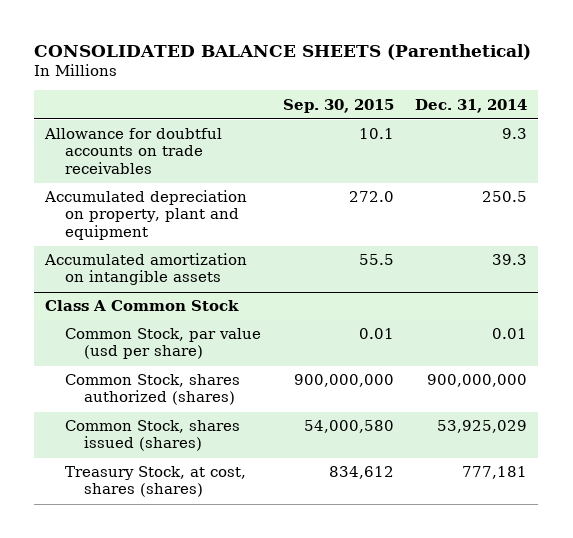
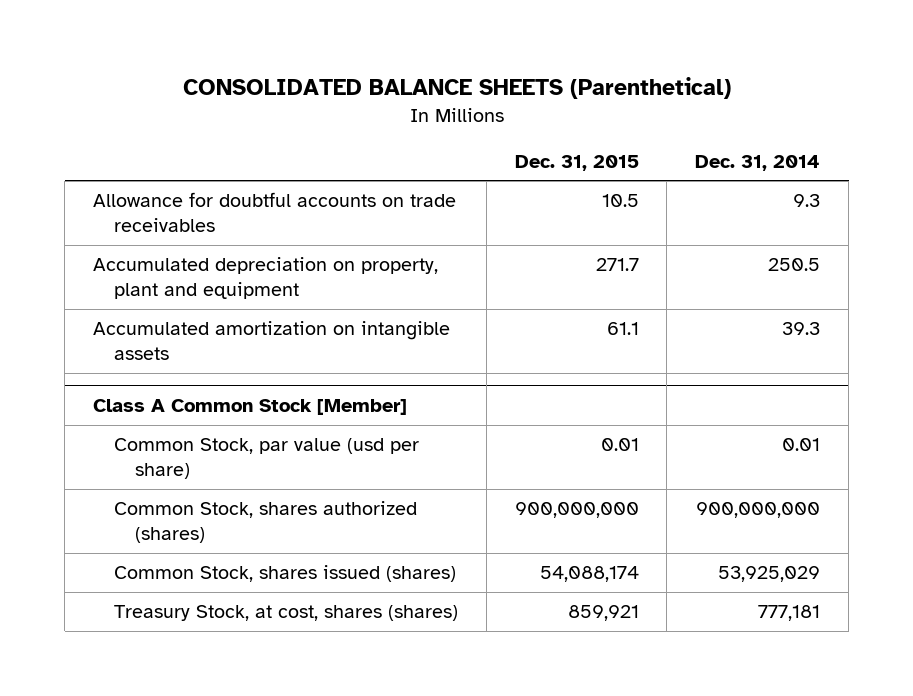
- | Sep. 30, 2015 | Dec. 31, 2014
+ | Dec. 31, 2015 | Dec. 31, 2014
- Class A Common Stock
+ Class A Common Stock [Member]

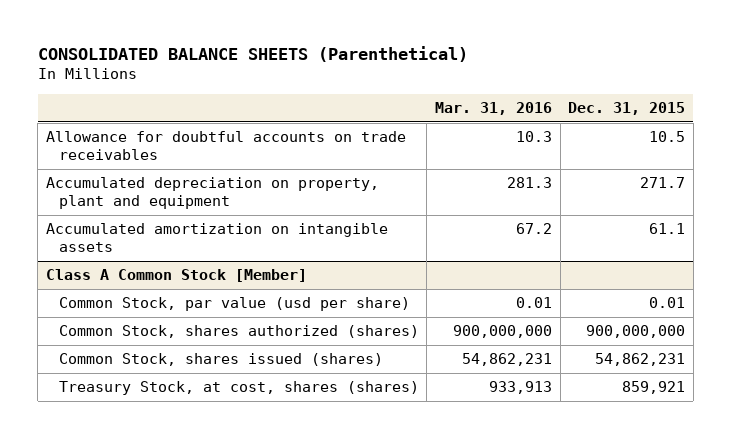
- | Dec. 31, 2015 | Dec. 31, 2014
+ | Mar. 31, 2016 | Dec. 31, 2015
@ Class A Common Stock [Member]
- Common Stock, shares issued (shares) | 54,088,174 | 53,925,029
+ Common Stock, shares issued (shares) | 54,862,231 | 54,862,231

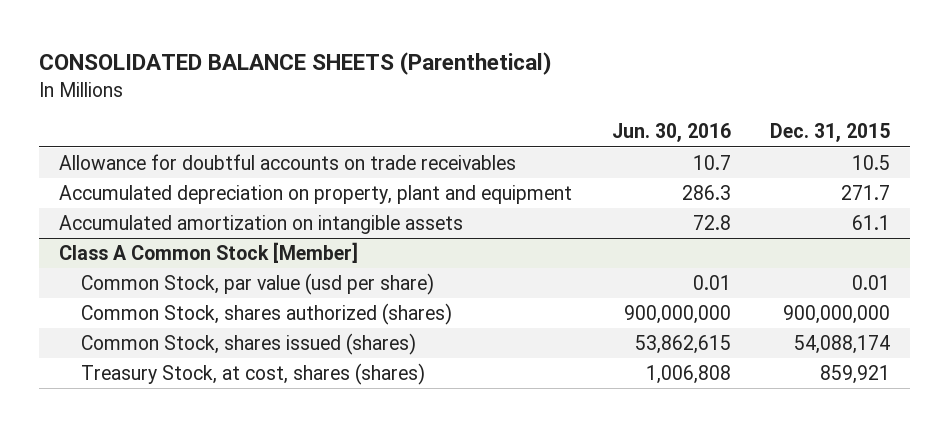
- | Mar. 31, 2016 | Dec. 31, 2015
+ | Jun. 30, 2016 | Dec. 31, 2015
@ Class A Common Stock [Member]
- Common Stock, shares issued (shares) | 54,862,231 | 54,862,231
+ Common Stock, shares issued (shares) | 53,862,615 | 54,088,174

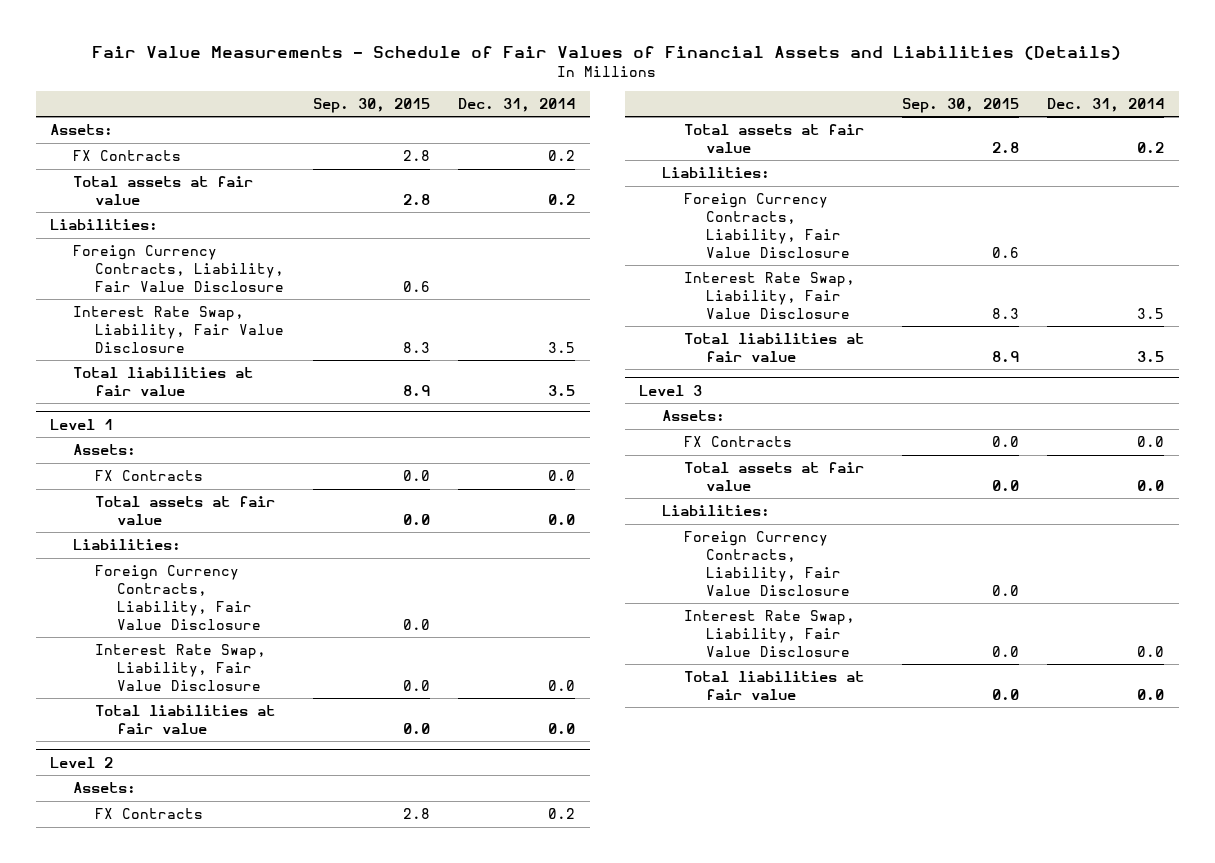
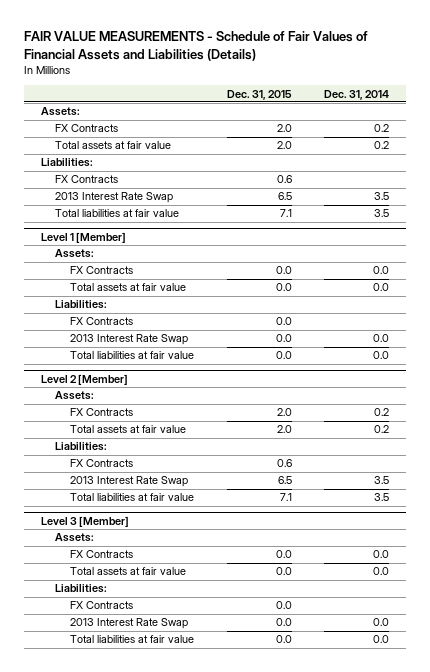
- Fair Value Measurements - Schedule of Fair Values of Financial Assets and Liabilities (Details)
+ FAIR VALUE MEASUREMENTS - Schedule of Fair Values of Financial Assets and Liabilities (Details)
- | Sep. 30, 2015 | Dec. 31, 2014
+ | Dec. 31, 2015 | Dec. 31, 2014
- Foreign Currency Contracts, Liability, Fair Value Disclosure | 0.6 |
- Interest Rate Swap, Liability, Fair Value Disclosure | 8.3 | 3.5
+ FX Contracts | 0.6 |
+ 2013 Interest Rate Swap | 6.5 | 3.5
- Level 1
+ Level 1 [Member]
- Foreign Currency Contracts, Liability, Fair Value Disclosure | 0.0 |
- Interest Rate Swap, Liability, Fair Value Disclosure | 0.0 | 0.0
+ FX Contracts | 0.0 |
+ 2013 Interest Rate Swap | 0.0 | 0.0
- Level 2
+ Level 2 [Member]
- Foreign Currency Contracts, Liability, Fair Value Disclosure | 0.6 |
- Interest Rate Swap, Liability, Fair Value Disclosure | 8.3 | 3.5
+ FX Contracts | 0.6 |
+ 2013 Interest Rate Swap | 6.5 | 3.5
- Level 3
+ Level 3 [Member]
- Foreign Currency Contracts, Liability, Fair Value Disclosure | 0.0 |
- Interest Rate Swap, Liability, Fair Value Disclosure | 0.0 | 0.0
+ FX Contracts | 0.0 |
+ 2013 Interest Rate Swap | 0.0 | 0.0

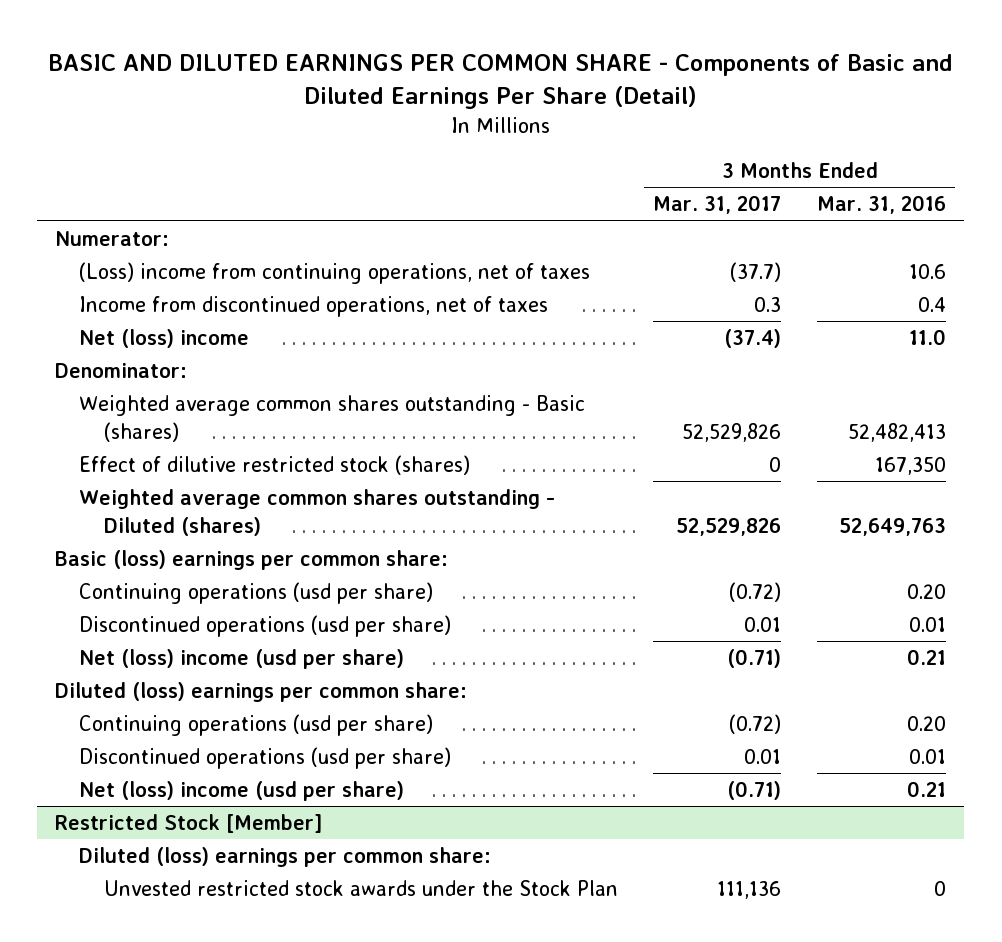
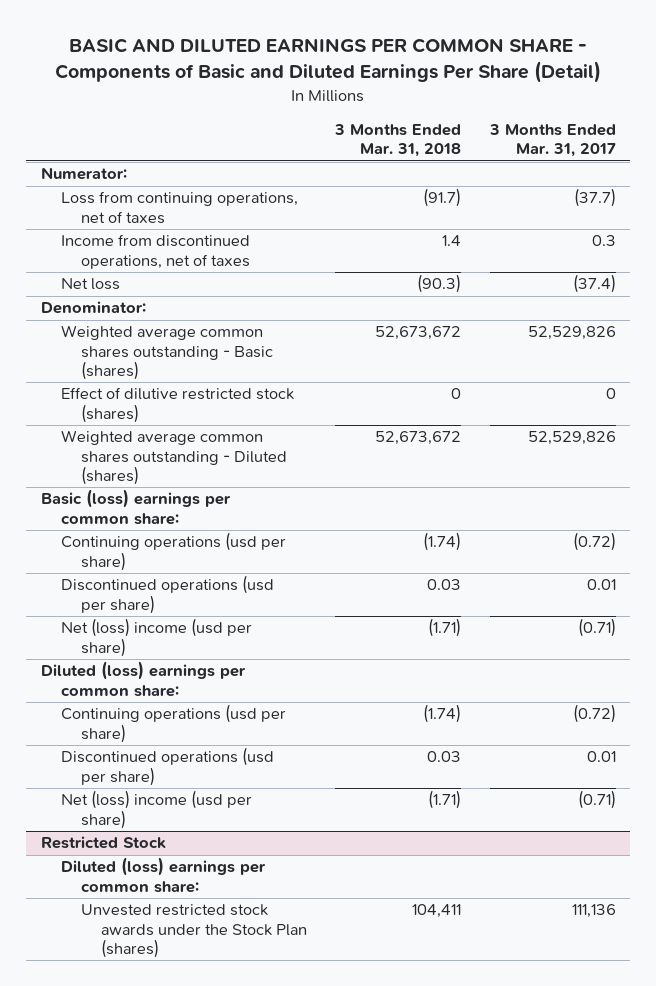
- | 3 Months Ended Mar. 31, 2017 | 3 Months Ended Mar. 31, 2016
+ | 3 Months Ended Mar. 31, 2018 | 3 Months Ended Mar. 31, 2017
- (Loss) income from continuing operations, net of taxes | (37.7) | 10.6
+ Loss from continuing operations, net of taxes | (91.7) | (37.7)
- Net (loss) income | (37.4) | 11.0
+ Net loss | (90.3) | (37.4)
- Restricted Stock [Member]
+ Restricted Stock
- Unvested restricted stock awards under the Stock Plan | 111,136 | 0
+ Unvested restricted stock awards under the Stock Plan (shares) | 104,411 | 111,136

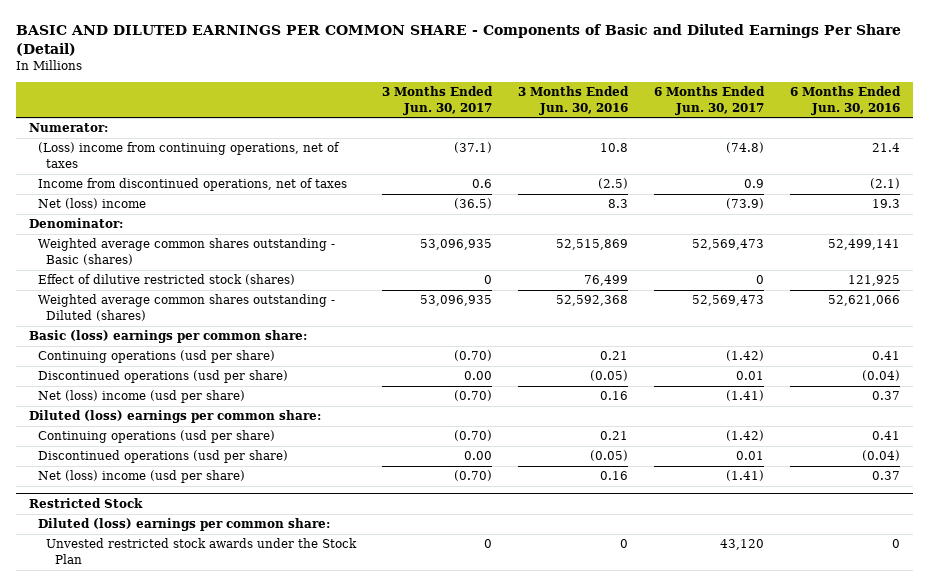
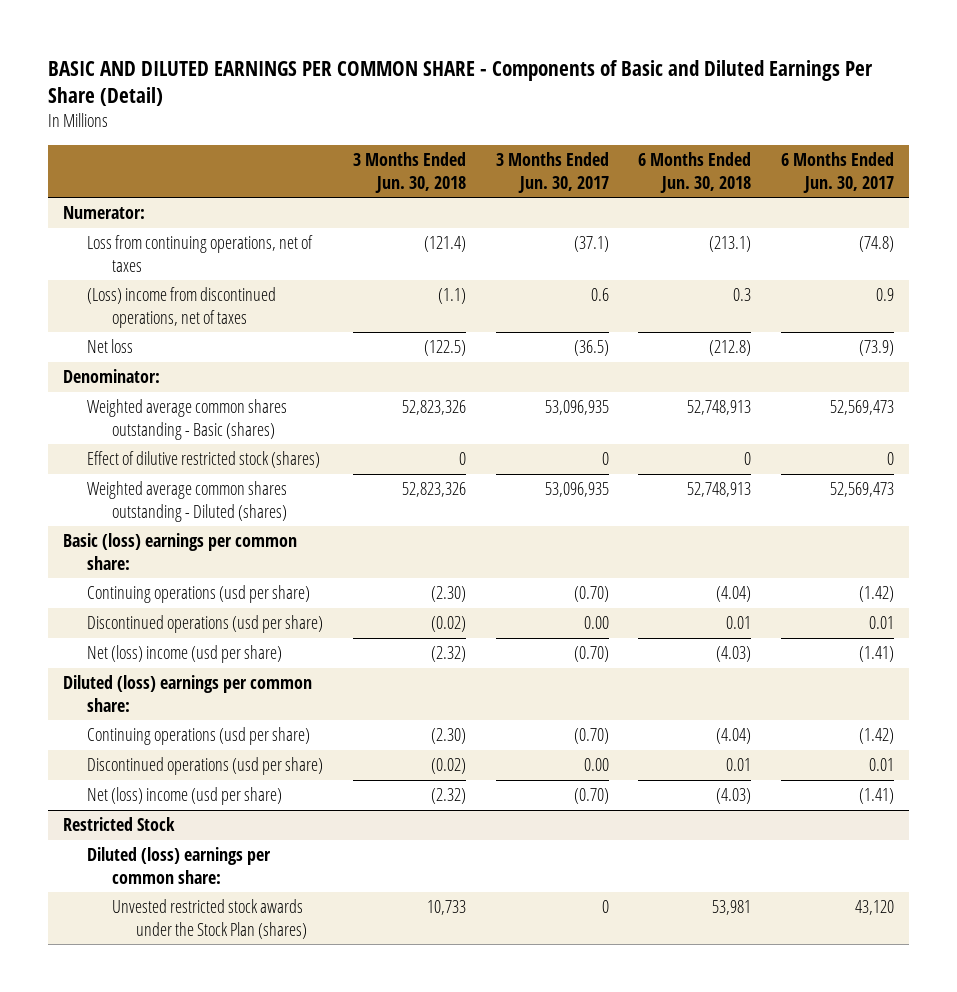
- | 3 Months Ended Jun. 30, 2017 | 3 Months Ended Jun. 30, 2016 | 6 Months Ended Jun. 30, 2017 | 6 Months Ended Jun. 30, 2016
+ | 3 Months Ended Jun. 30, 2018 | 3 Months Ended Jun. 30, 2017 | 6 Months Ended Jun. 30, 2018 | 6 Months Ended Jun. 30, 2017
- (Loss) income from continuing operations, net of taxes | (37.1) | 10.8 | (74.8) | 21.4
- Income from discontinued operations, net of taxes | 0.6 | (2.5) | 0.9 | (2.1)
- Net (loss) income | (36.5) | 8.3 | (73.9) | 19.3
+ Loss from continuing operations, net of taxes | (121.4) | (37.1) | (213.1) | (74.8)
+ (Loss) income from discontinued operations, net of taxes | (1.1) | 0.6 | 0.3 | 0.9
+ Net loss | (122.5) | (36.5) | (212.8) | (73.9)
@ Restricted Stock
- Unvested restricted stock awards under the Stock Plan | 0 | 0 | 43,120 | 0
+ Unvested restricted stock awards under the Stock Plan (shares) | 10,733 | 0 | 53,981 | 43,120

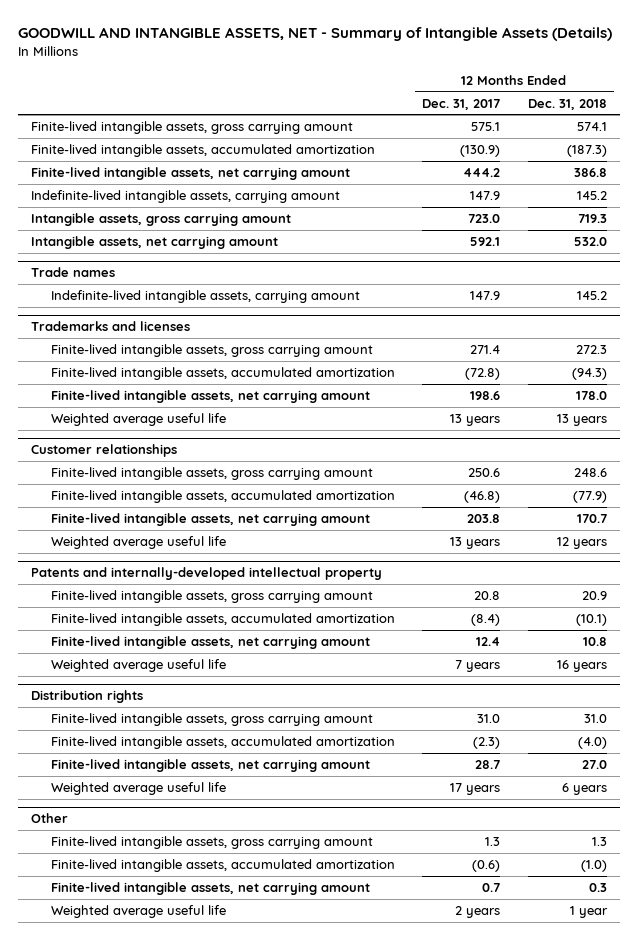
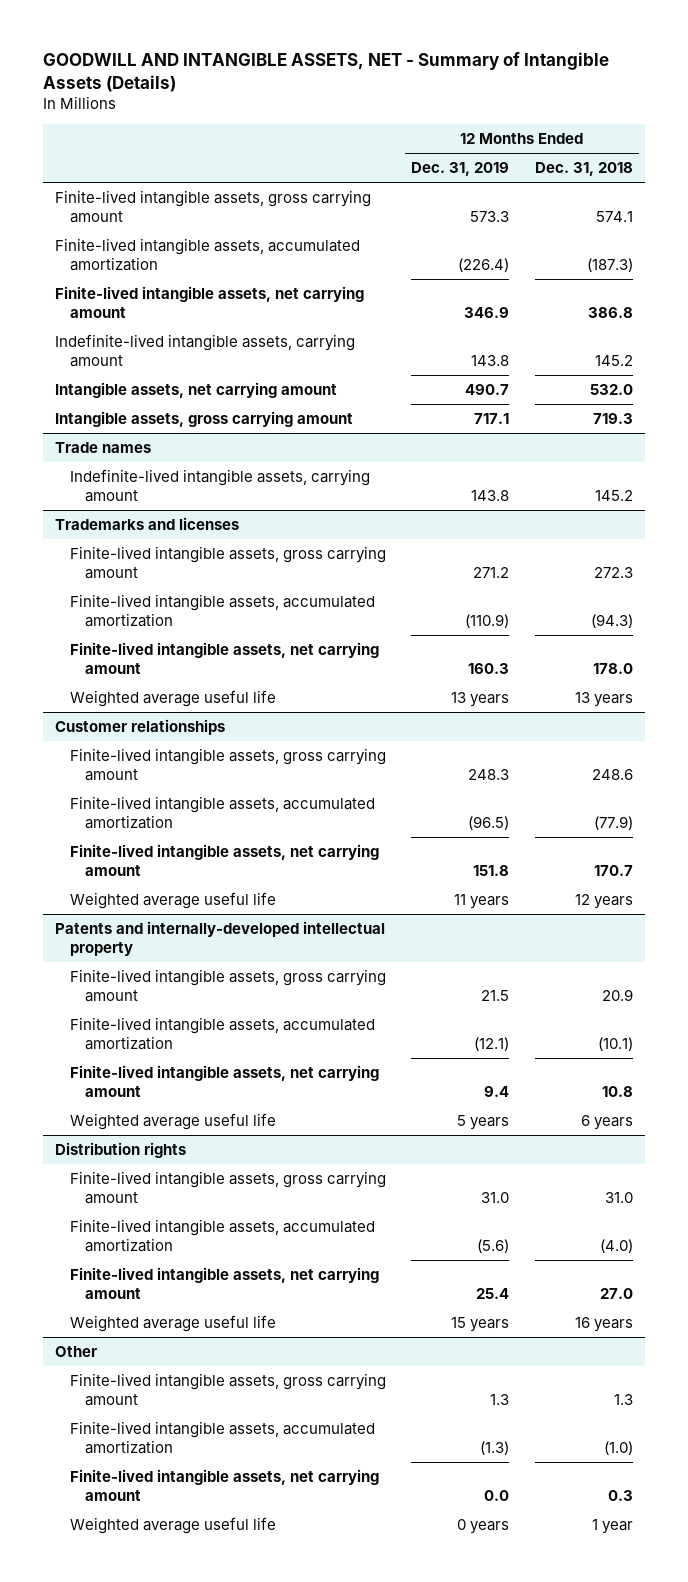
- | 12 Months Ended Dec. 31, 2017 | 12 Months Ended Dec. 31, 2018
+ | 12 Months Ended Dec. 31, 2019 | 12 Months Ended Dec. 31, 2018
moved down: Intangible assets, gross carrying amount | 717.1 | 719.3
@ Patents and internally-developed intellectual property
- Weighted average useful life | 7 years | 16 years
+ Weighted average useful life | 5 years | 6 years
@ Distribution rights
- Weighted average useful life | 17 years | 6 years
+ Weighted average useful life | 15 years | 16 years

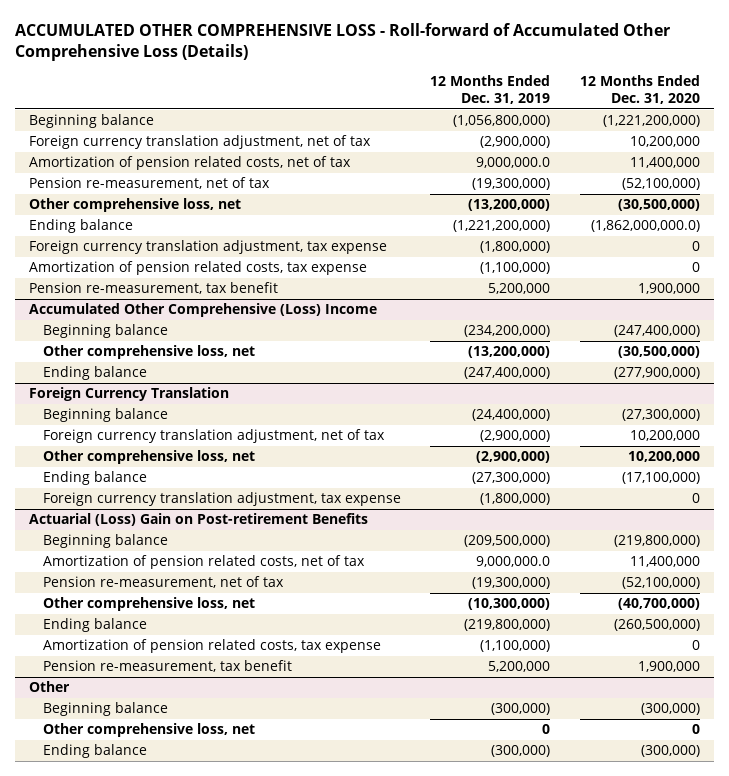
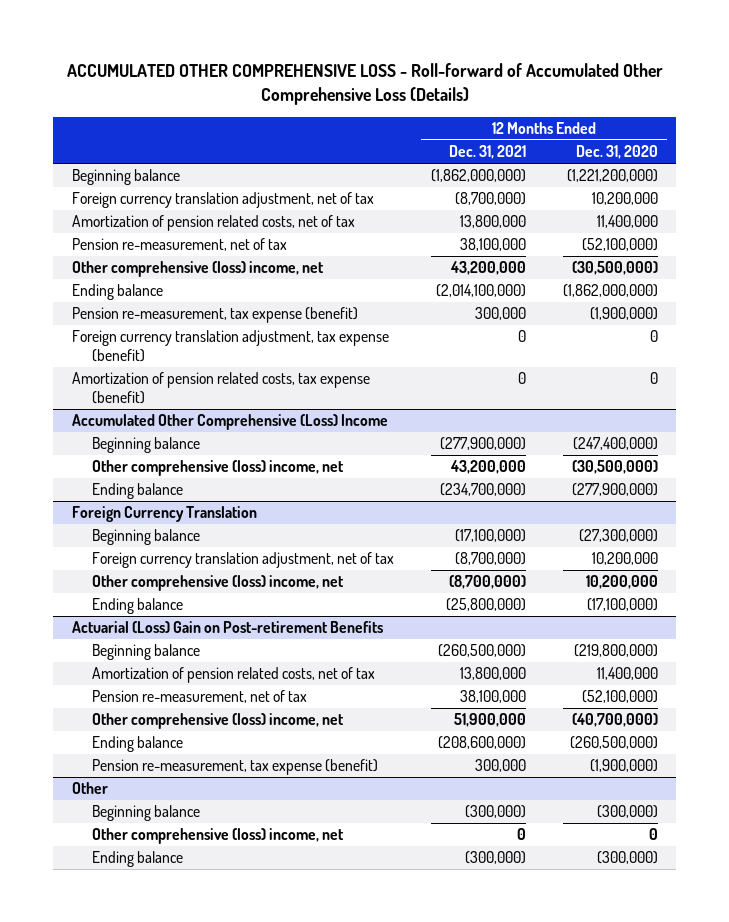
- | 12 Months Ended Dec. 31, 2019 | 12 Months Ended Dec. 31, 2020
+ | 12 Months Ended Dec. 31, 2021 | 12 Months Ended Dec. 31, 2020
- Other comprehensive loss, net | (13,200,000) | (30,500,000)
- Ending balance | (1,221,200,000) | (1,862,000,000.0)
- Foreign currency translation adjustment, tax expense | (1,800,000) | 0
- Amortization of pension related costs, tax expense | (1,100,000) | 0
- Pension re-measurement, tax benefit | 5,200,000 | 1,900,000
+ Other comprehensive (loss) income, net | 43,200,000 | (30,500,000)
+ Ending balance | (2,014,100,000) | (1,862,000,000)
+ Pension re-measurement, tax expense (benefit) | 300,000 | (1,900,000)
+ Foreign currency translation adjustment, tax expense (benefit) | 0 | 0
+ Amortization of pension related costs, tax expense (benefit) | 0 | 0
@ Accumulated Other Comprehensive (Loss) Income
- Other comprehensive loss, net | (13,200,000) | (30,500,000)
+ Other comprehensive (loss) income, net | 43,200,000 | (30,500,000)
@ Foreign Currency Translation
- Other comprehensive loss, net | (2,900,000) | 10,200,000
+ Other comprehensive (loss) income, net | (8,700,000) | 10,200,000
- Foreign currency translation adjustment, tax expense | (1,800,000) | 0
@ Actuarial (Loss) Gain on Post-retirement Benefits
- Other comprehensive loss, net | (10,300,000) | (40,700,000)
+ Other comprehensive (loss) income, net | 51,900,000 | (40,700,000)
- Amortization of pension related costs, tax expense | (1,100,000) | 0
- Pension re-measurement, tax benefit | 5,200,000 | 1,900,000
+ Pension re-measurement, tax expense (benefit) | 300,000 | (1,900,000)
@ Other
- Other comprehensive loss, net | 0 | 0
+ Other comprehensive (loss) income, net | 0 | 0

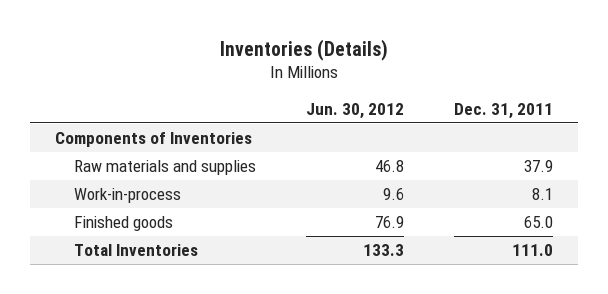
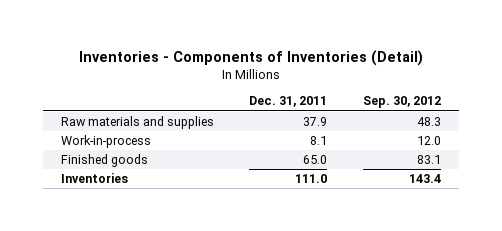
- Inventories (Details)
+ Inventories - Components of Inventories (Detail)
- | Jun. 30, 2012 | Dec. 31, 2011
+ | Dec. 31, 2011 | Sep. 30, 2012
- Components of Inventories
- Total Inventories | 133.3 | 111.0
+ Inventories | 111.0 | 143.4

